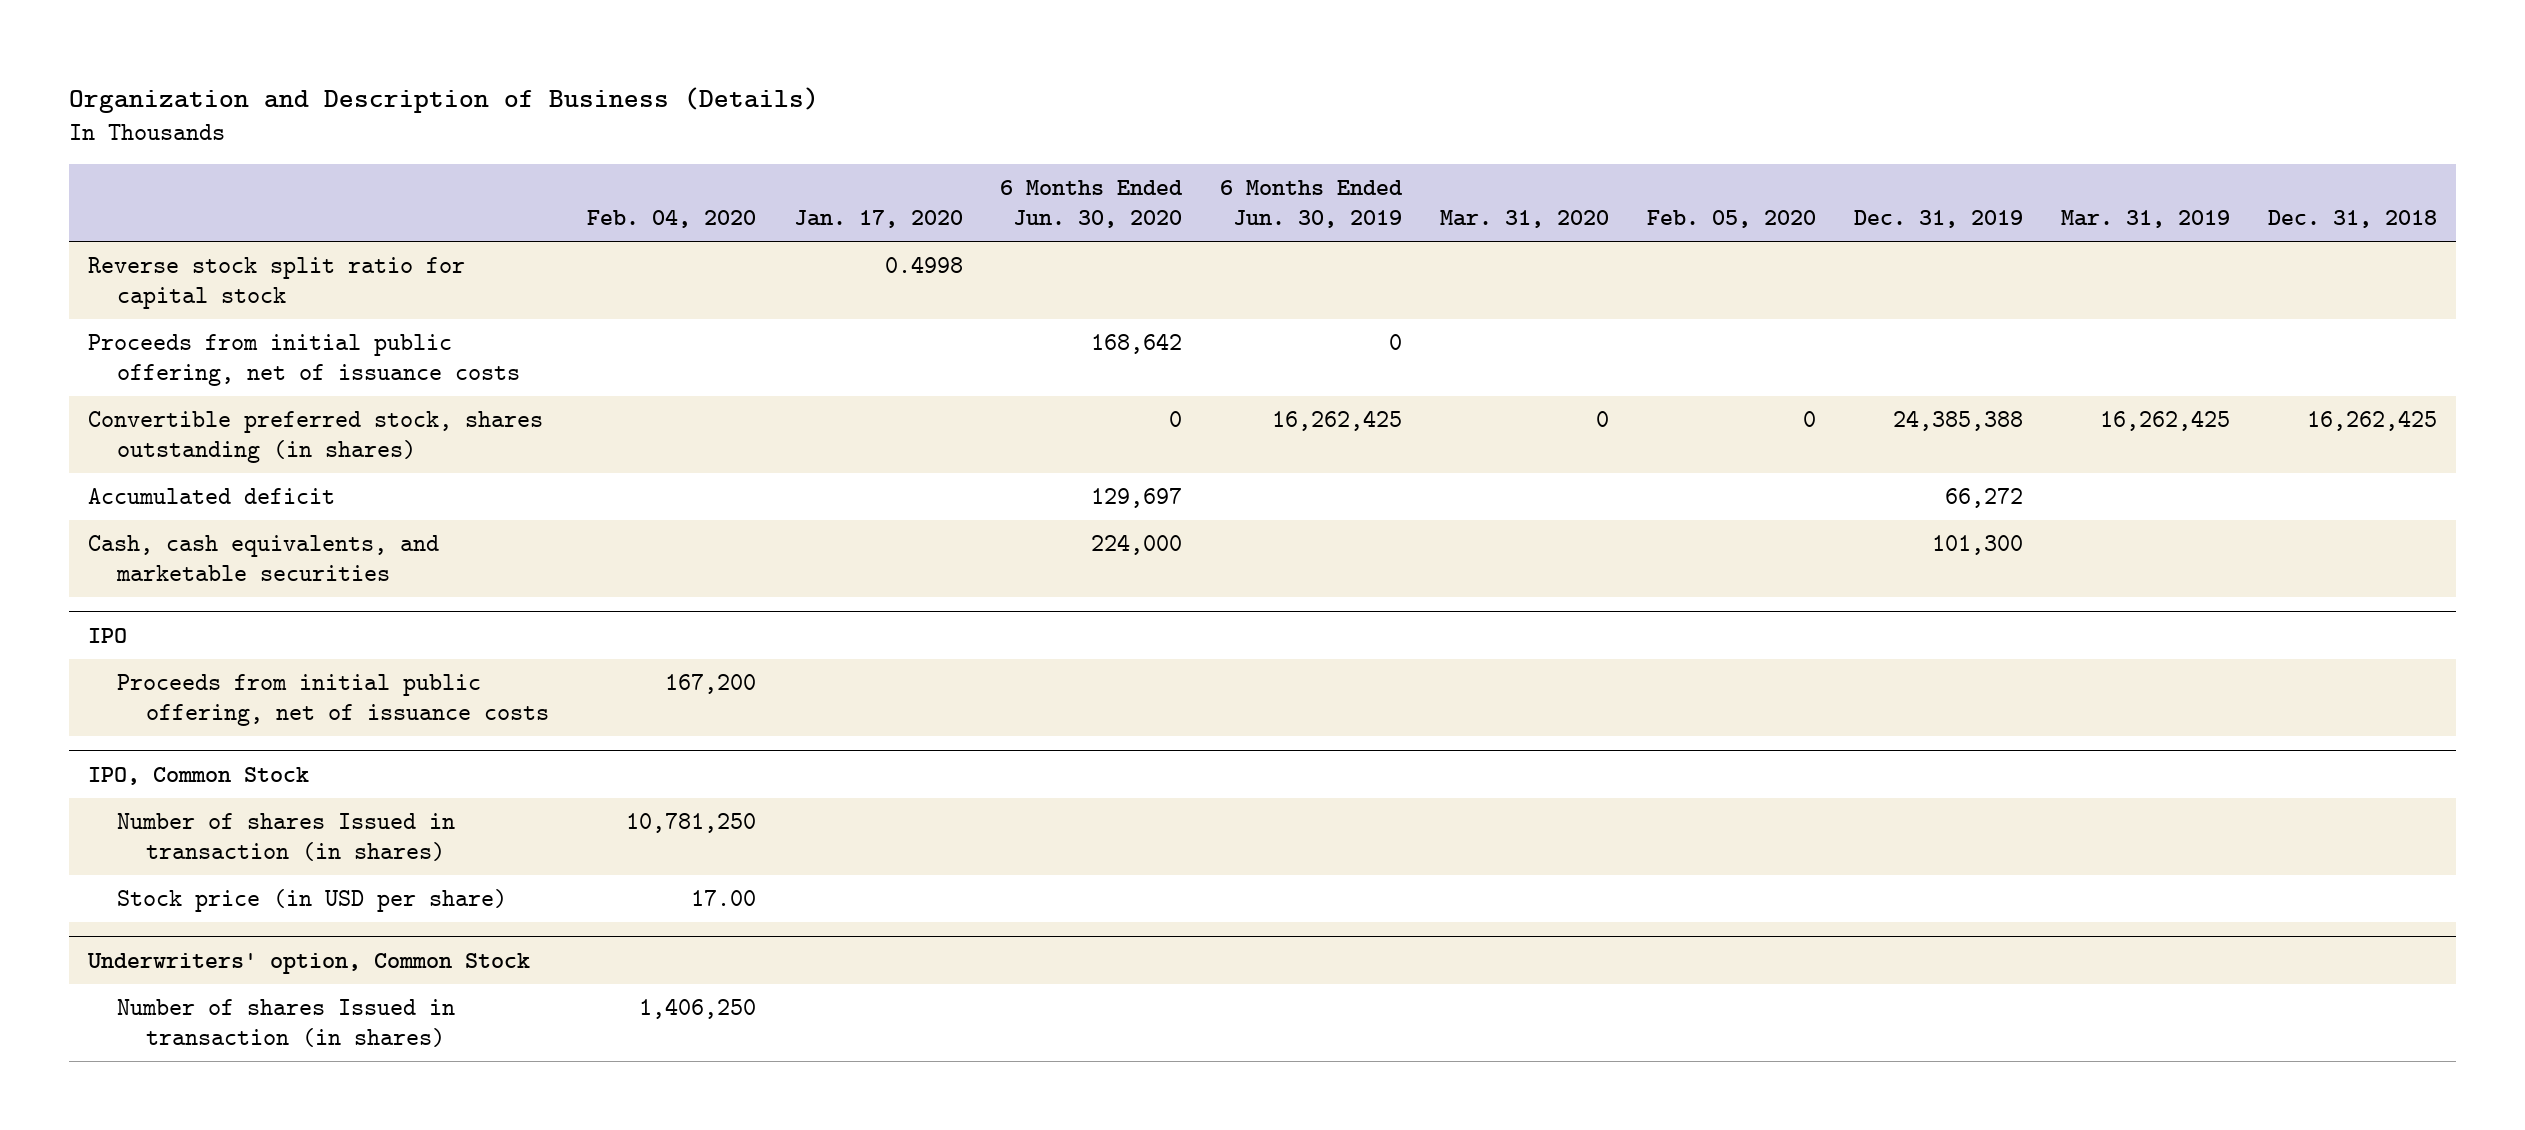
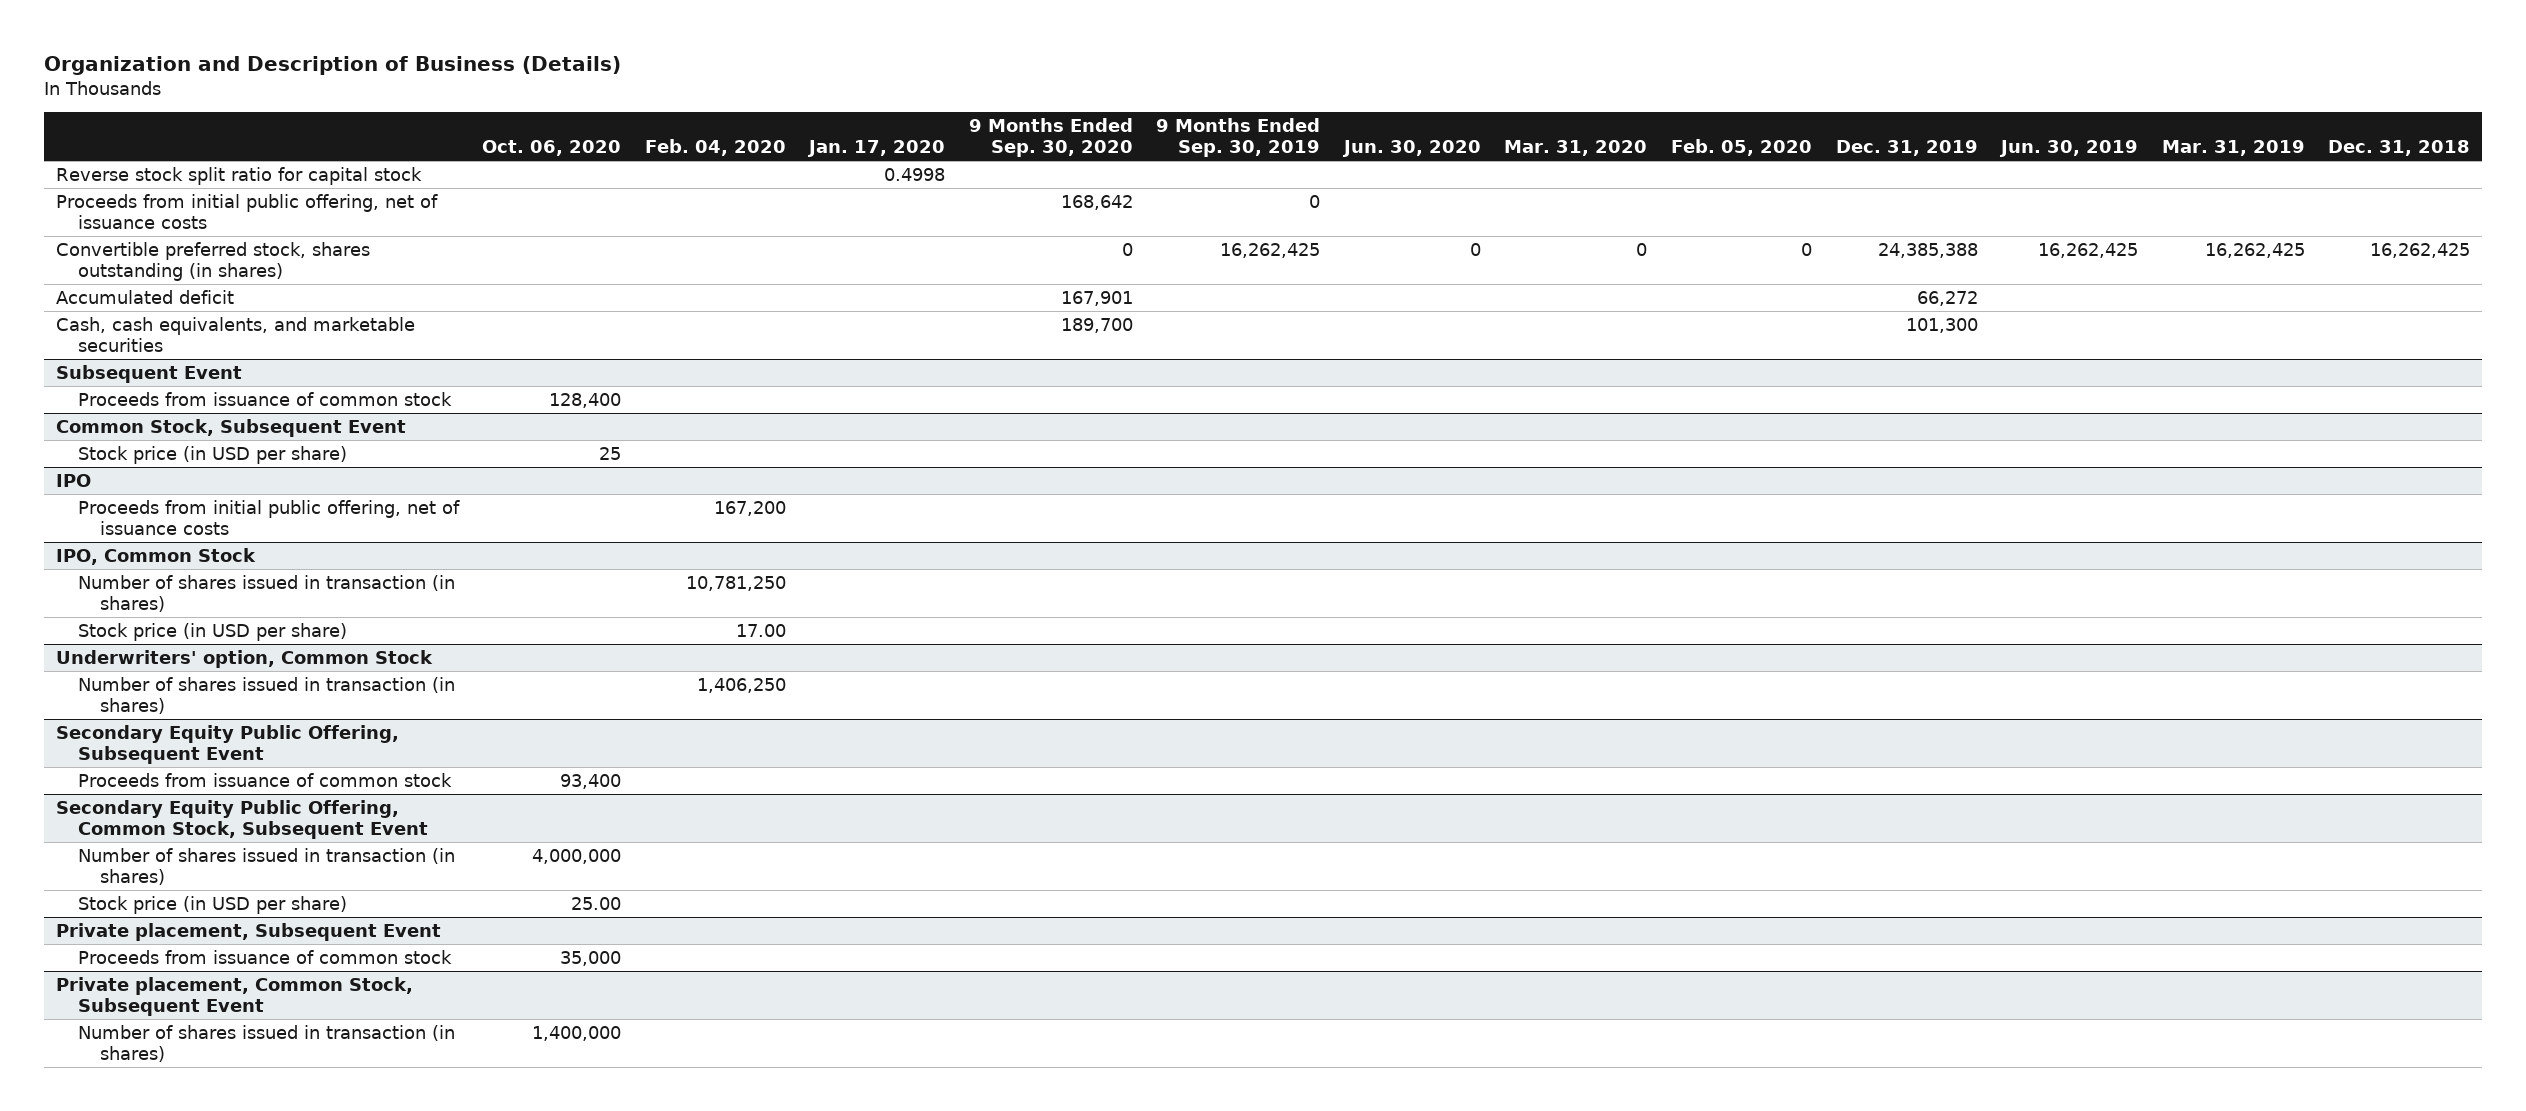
- | Feb. 04, 2020 | Jan. 17, 2020 | 6 Months Ended Jun. 30, 2020 | 6 Months Ended Jun. 30, 2019 | Mar. 31, 2020 | Feb. 05, 2020 | Dec. 31, 2019 | Mar. 31, 2019 | Dec. 31, 2018
+ | Oct. 06, 2020 | Feb. 04, 2020 | Jan. 17, 2020 | 9 Months Ended Sep. 30, 2020 | 9 Months Ended Sep. 30, 2019 | Jun. 30, 2020 | Mar. 31, 2020 | Feb. 05, 2020 | Dec. 31, 2019 | Jun. 30, 2019 | Mar. 31, 2019 | Dec. 31, 2018
+ Subsequent Event
+ Proceeds from issuance of common stock | 128,400 | | | | | | | | | | |
+ Common Stock, Subsequent Event
+ Stock price (in USD per share) | 25 | | | | | | | | | | |
@ IPO, Common Stock
- Number of shares Issued in transaction (in shares) | 10,781,250 | | | | | | | |
+ Number of shares issued in transaction (in shares) | | 10,781,250 | | | | | | | | | |
@ Underwriters' option, Common Stock
- Number of shares Issued in transaction (in shares) | 1,406,250 | | | | | | | |
+ Number of shares issued in transaction (in shares) | | 1,406,250 | | | | | | | | | |
+ Secondary Equity Public Offering, Subsequent Event
+ Proceeds from issuance of common stock | 93,400 | | | | | | | | | | |
+ Secondary Equity Public Offering, Common Stock, Subsequent Event
+ Number of shares issued in transaction (in shares) | 4,000,000 | | | | | | | | | | |
+ Stock price (in USD per share) | 25.00 | | | | | | | | | | |
+ Private placement, Subsequent Event
+ Proceeds from issuance of common stock | 35,000 | | | | | | | | | | |
+ Private placement, Common Stock, Subsequent Event
+ Number of shares issued in transaction (in shares) | 1,400,000 | | | | | | | | | | |

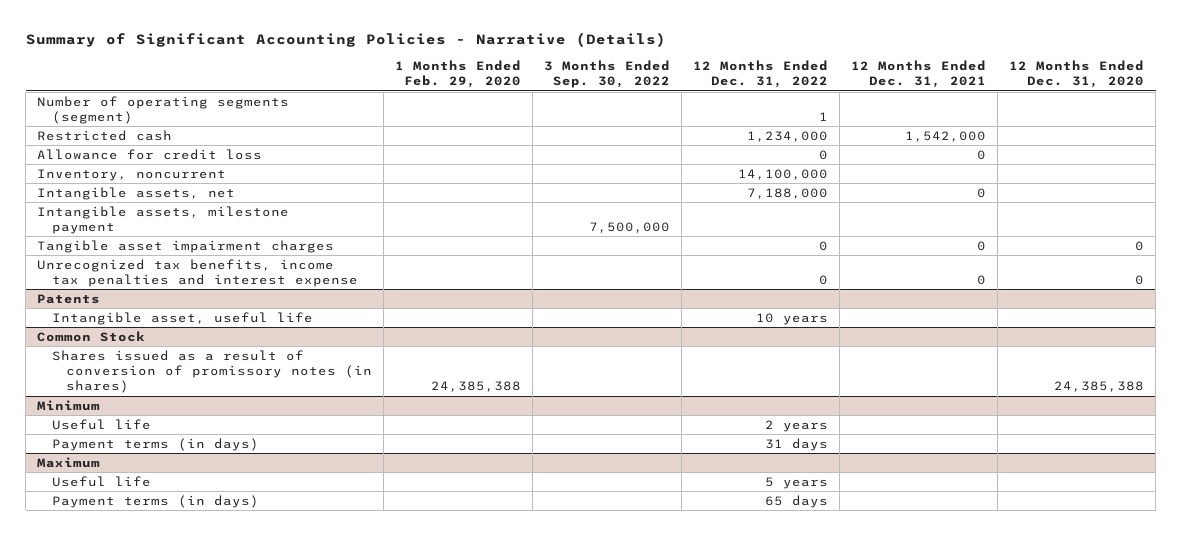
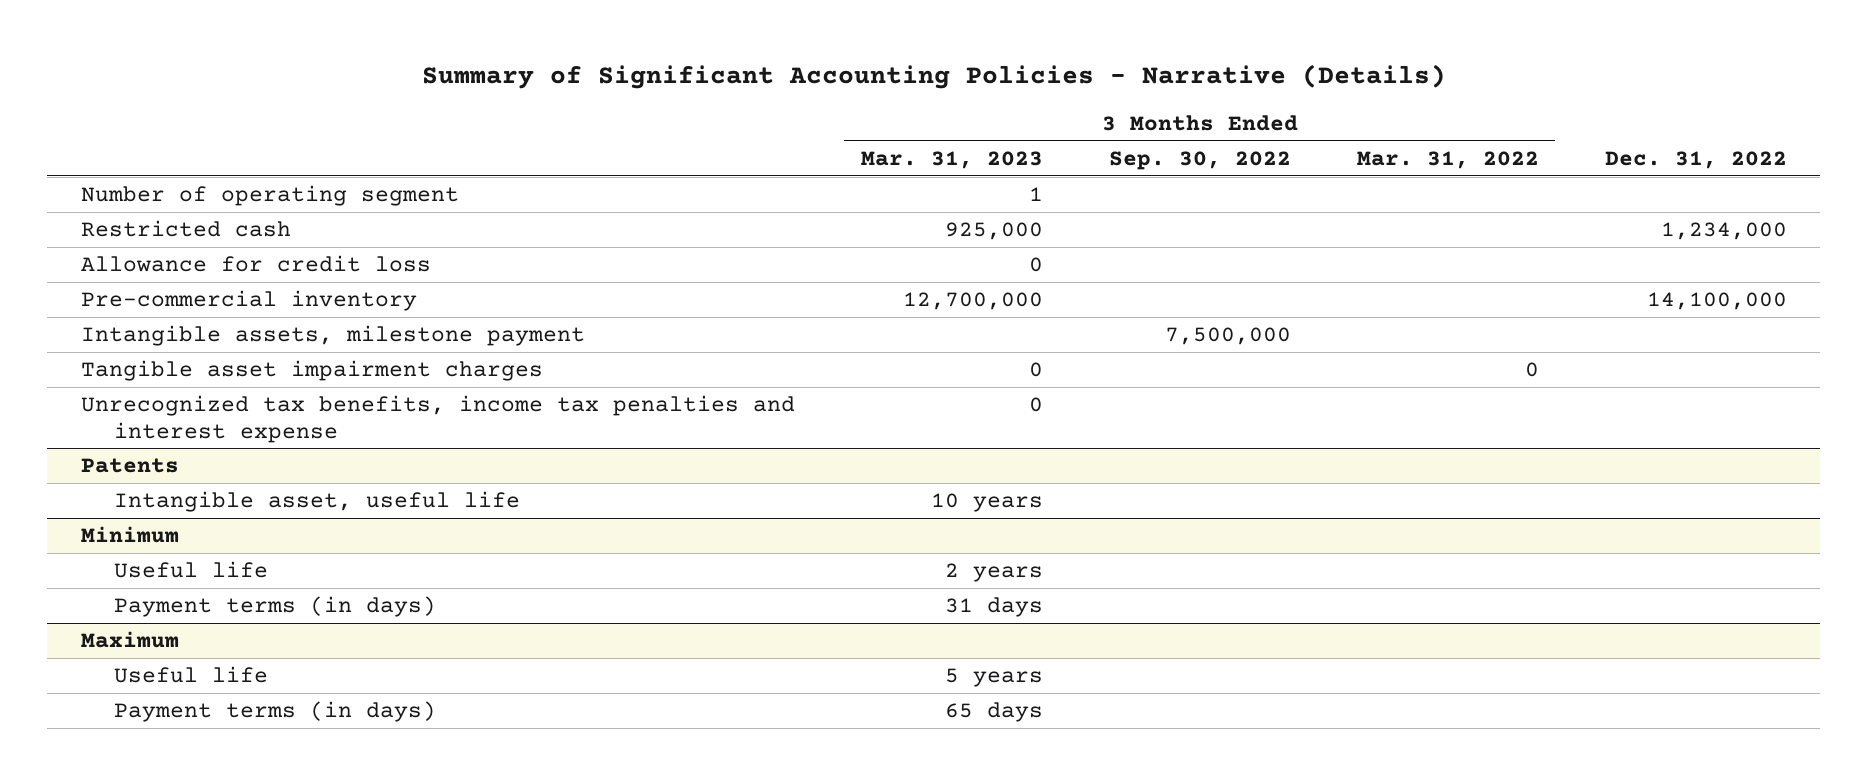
- | 1 Months Ended Feb. 29, 2020 | 3 Months Ended Sep. 30, 2022 | 12 Months Ended Dec. 31, 2022 | 12 Months Ended Dec. 31, 2021 | 12 Months Ended Dec. 31, 2020
+ | 3 Months Ended Mar. 31, 2023 | 3 Months Ended Sep. 30, 2022 | 3 Months Ended Mar. 31, 2022 | Dec. 31, 2022
- Number of operating segments (segment) | | | 1 | |
+ Number of operating segment | 1 | | |
- Inventory, noncurrent | | | 14,100,000 | |
- Intangible assets, net | | | 7,188,000 | 0 |
+ Pre-commercial inventory | 12,700,000 | | | 14,100,000
- Common Stock
- Shares issued as a result of conversion of promissory notes (in shares) | 24,385,388 | | | | 24,385,388

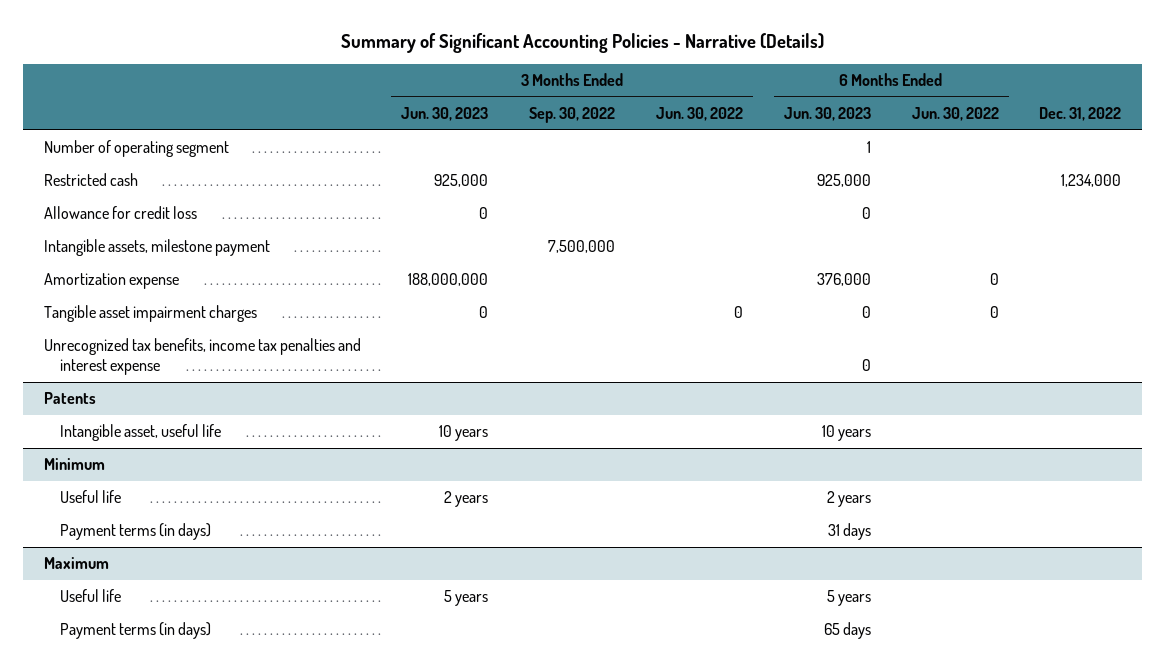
- | 3 Months Ended Mar. 31, 2023 | 3 Months Ended Sep. 30, 2022 | 3 Months Ended Mar. 31, 2022 | Dec. 31, 2022
+ | 3 Months Ended Jun. 30, 2023 | 3 Months Ended Sep. 30, 2022 | 3 Months Ended Jun. 30, 2022 | 6 Months Ended Jun. 30, 2023 | 6 Months Ended Jun. 30, 2022 | Dec. 31, 2022
- Pre-commercial inventory | 12,700,000 | | | 14,100,000
+ Amortization expense | 188,000,000 | | | 376,000 | 0 |

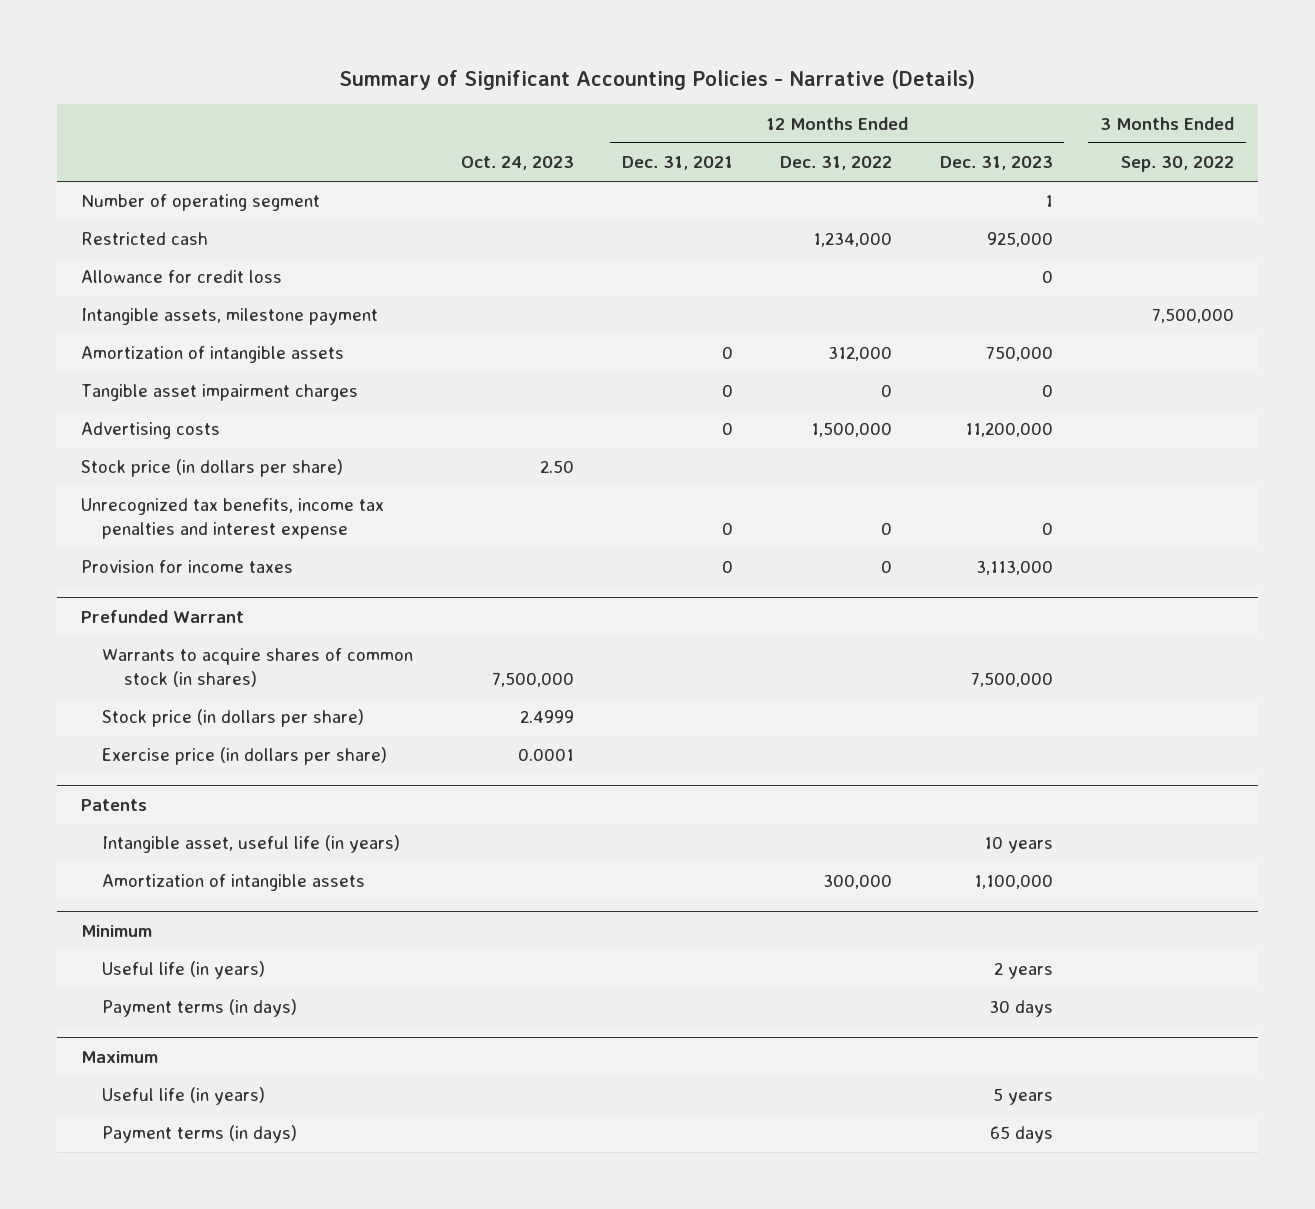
- | 3 Months Ended Jun. 30, 2023 | 3 Months Ended Sep. 30, 2022 | 3 Months Ended Jun. 30, 2022 | 6 Months Ended Jun. 30, 2023 | 6 Months Ended Jun. 30, 2022 | Dec. 31, 2022
+ | Oct. 24, 2023 | 12 Months Ended Dec. 31, 2021 | 12 Months Ended Dec. 31, 2022 | 12 Months Ended Dec. 31, 2023 | 3 Months Ended Sep. 30, 2022
- Amortization expense | 188,000,000 | | | 376,000 | 0 |
+ Amortization of intangible assets | | 0 | 312,000 | 750,000 |
+ Advertising costs | | 0 | 1,500,000 | 11,200,000 |
+ Stock price (in dollars per share) | 2.50 | | | |
+ Provision for income taxes | | 0 | 0 | 3,113,000 |
+ Prefunded Warrant
+ Warrants to acquire shares of common stock (in shares) | 7,500,000 | | | 7,500,000 |
+ Stock price (in dollars per share) | 2.4999 | | | |
+ Exercise price (in dollars per share) | 0.0001 | | | |
@ Patents
- Intangible asset, useful life | 10 years | | | 10 years | |
+ Intangible asset, useful life (in years) | | | | 10 years |
+ Amortization of intangible assets | | | 300,000 | 1,100,000 |
@ Minimum
- Useful life | 2 years | | | 2 years | |
+ Useful life (in years) | | | | 2 years |
@ Maximum
- Useful life | 5 years | | | 5 years | |
+ Useful life (in years) | | | | 5 years |

